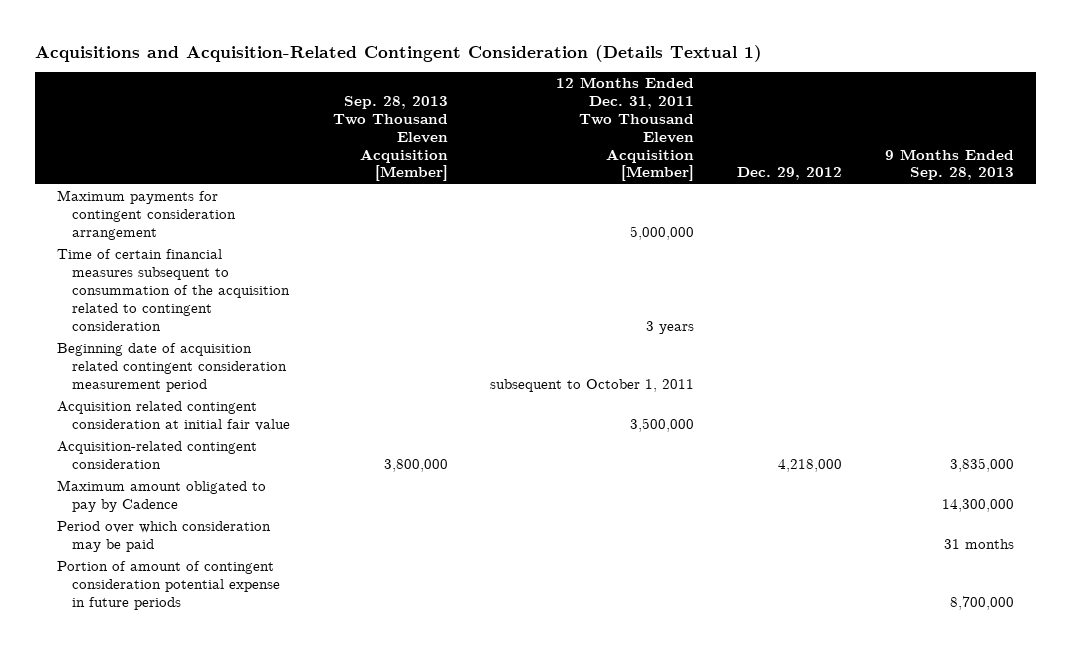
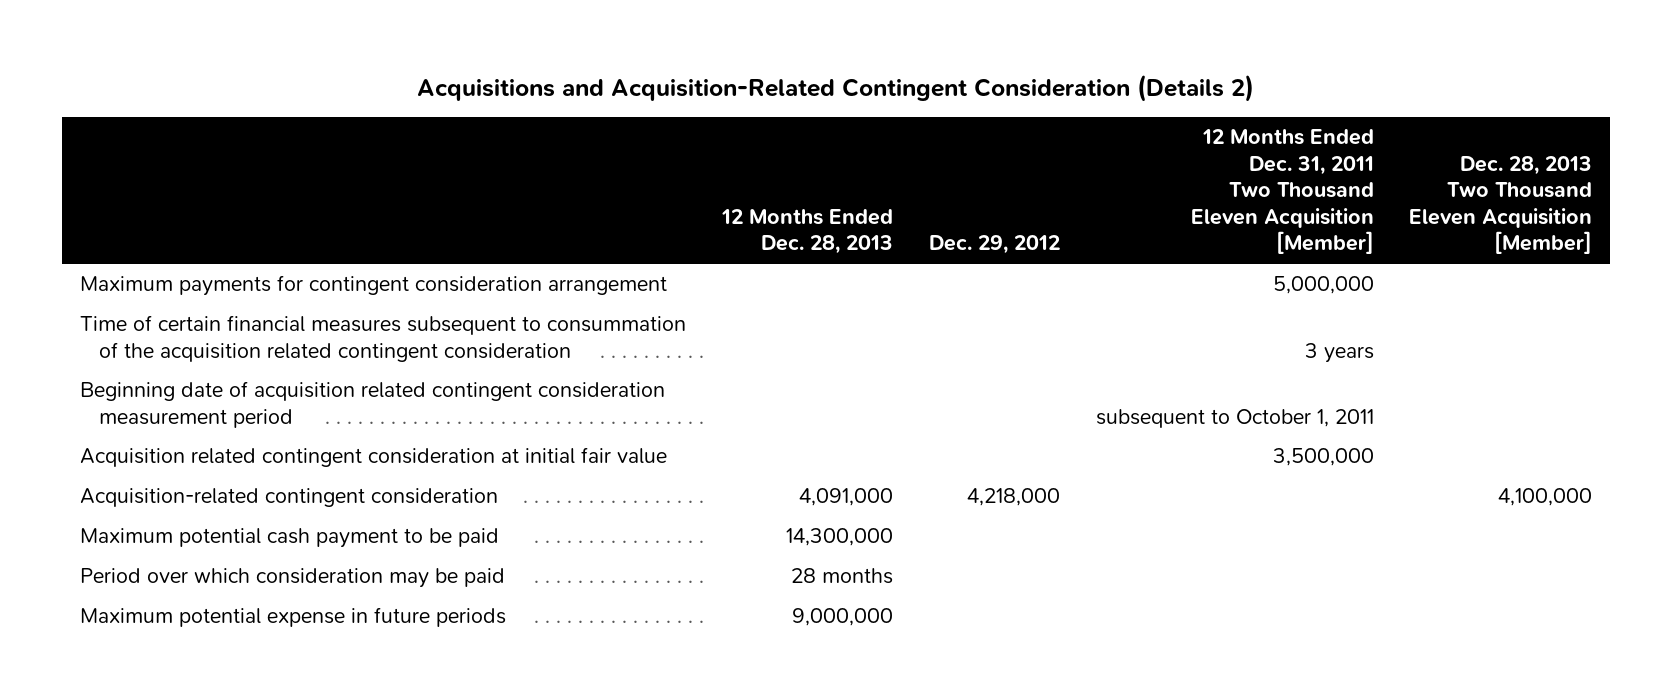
- Acquisitions and Acquisition-Related Contingent Consideration (Details Textual 1)
+ Acquisitions and Acquisition-Related Contingent Consideration (Details 2)
- | Sep. 28, 2013 Two Thousand Eleven Acquisition [Member] | 12 Months Ended Dec. 31, 2011 Two Thousand Eleven Acquisition [Member] | Dec. 29, 2012 | 9 Months Ended Sep. 28, 2013
+ | 12 Months Ended Dec. 28, 2013 | Dec. 29, 2012 | 12 Months Ended Dec. 31, 2011 Two Thousand Eleven Acquisition [Member] | Dec. 28, 2013 Two Thousand Eleven Acquisition [Member]
- Time of certain financial measures subsequent to consummation of the acquisition related to contingent consideration | | 3 years | |
+ Time of certain financial measures subsequent to consummation of the acquisition related contingent consideration | | | 3 years |
- Maximum amount obligated to pay by Cadence | | | | 14,300,000
+ Maximum potential cash payment to be paid | 14,300,000 | | |
- Portion of amount of contingent consideration potential expense in future periods | | | | 8,700,000
+ Maximum potential expense in future periods | 9,000,000 | | |

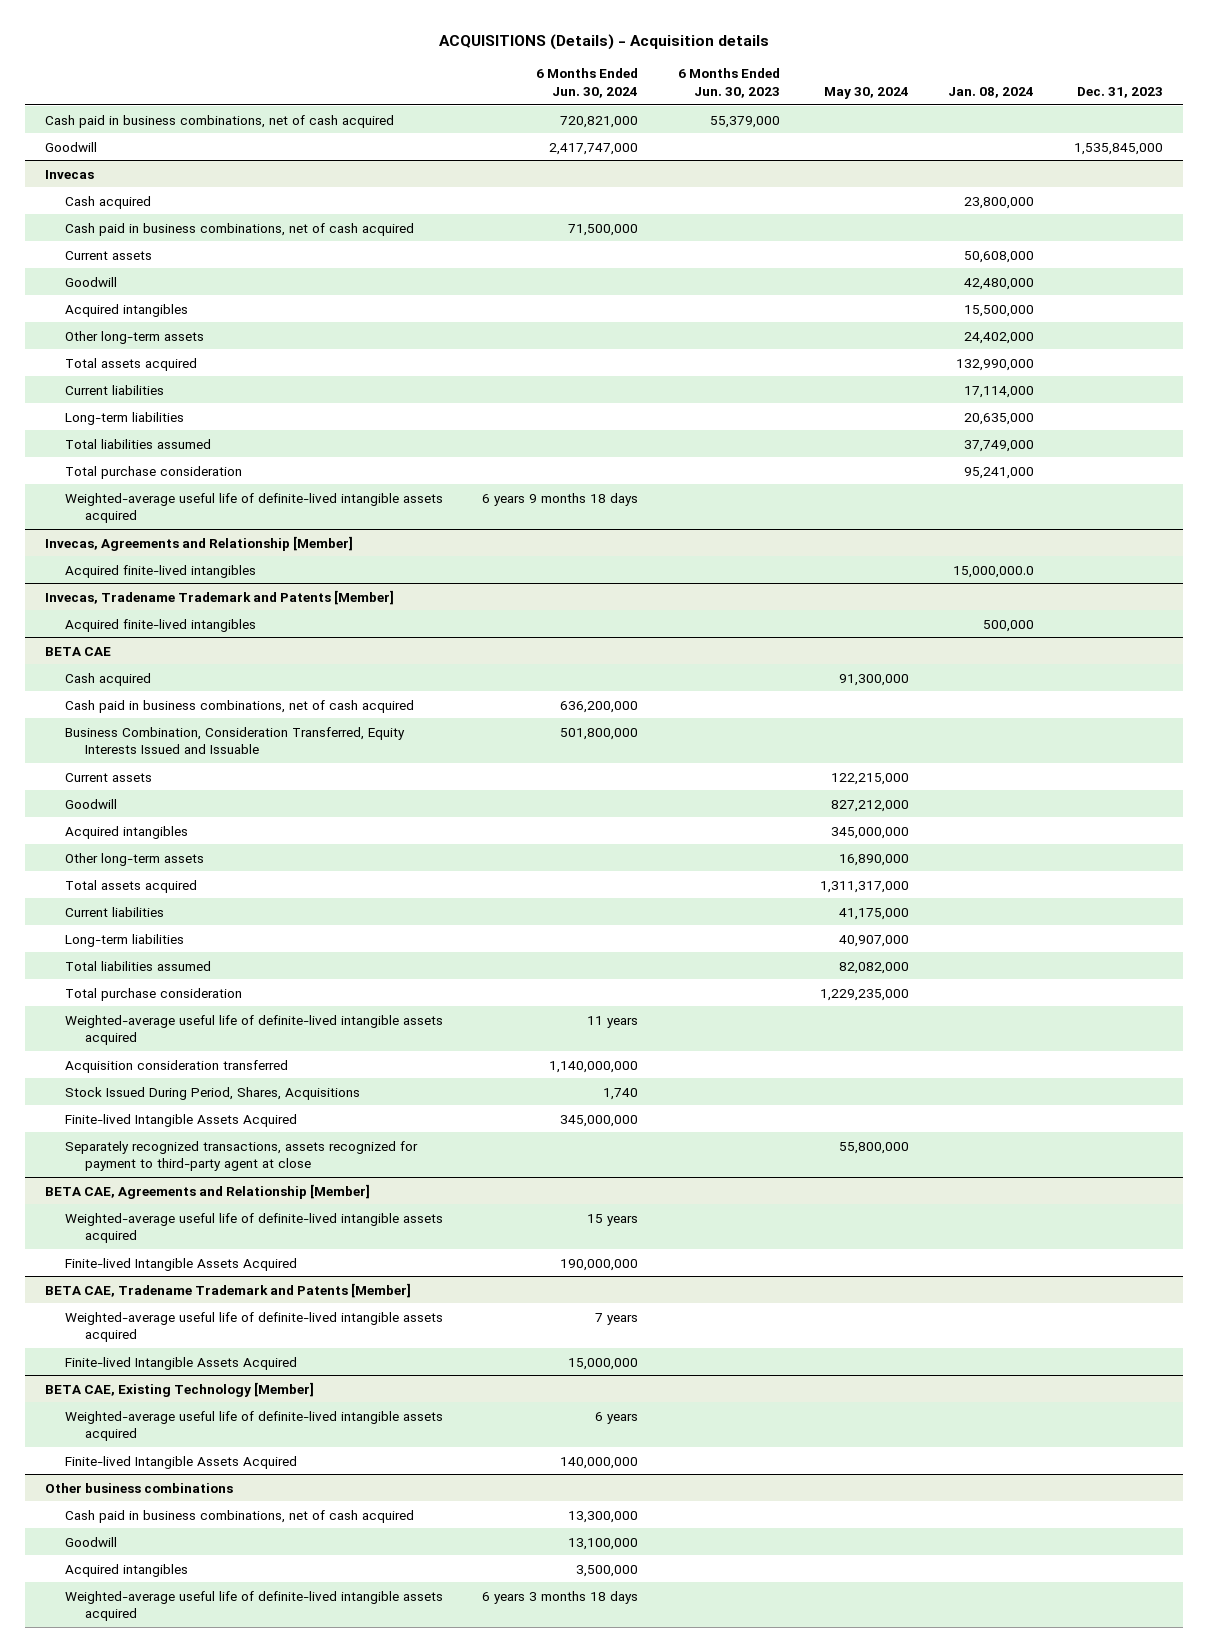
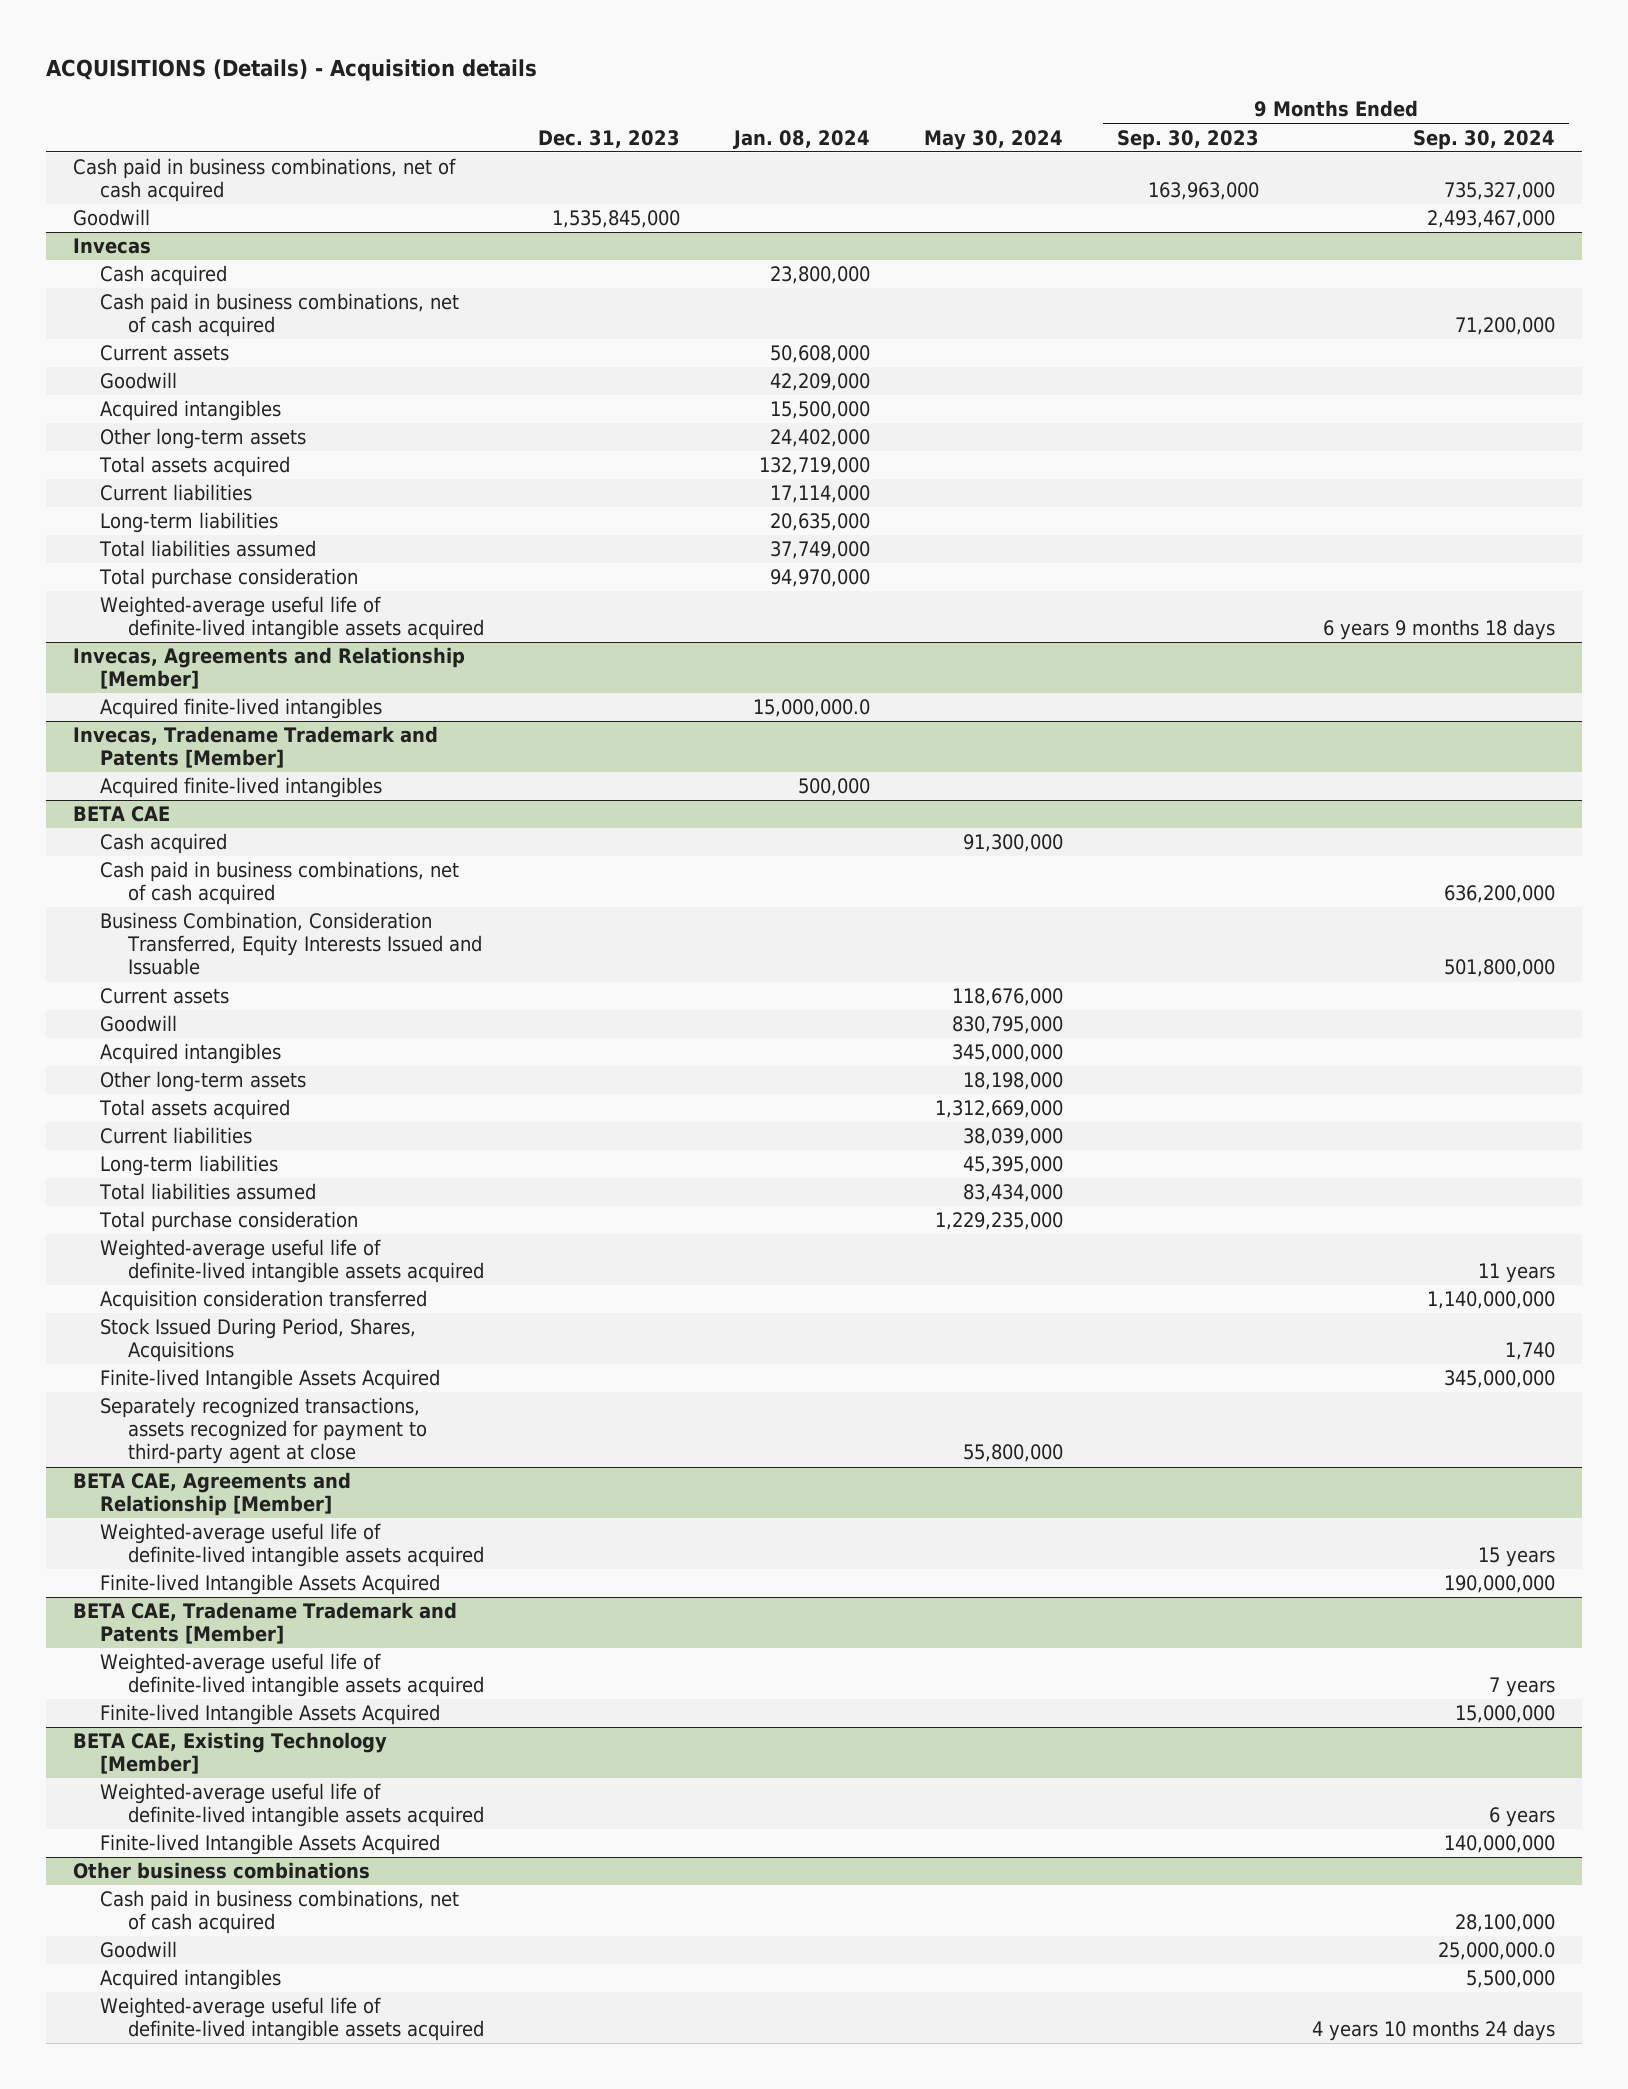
- | 6 Months Ended Jun. 30, 2024 | 6 Months Ended Jun. 30, 2023 | May 30, 2024 | Jan. 08, 2024 | Dec. 31, 2023
+ | Dec. 31, 2023 | Jan. 08, 2024 | May 30, 2024 | 9 Months Ended Sep. 30, 2023 | 9 Months Ended Sep. 30, 2024
@ Invecas
- Goodwill | | | | 42,480,000 |
+ Goodwill | | 42,209,000 | | |
- Total assets acquired | | | | 132,990,000 |
+ Total assets acquired | | 132,719,000 | | |
- Total purchase consideration | | | | 95,241,000 |
+ Total purchase consideration | | 94,970,000 | | |
@ BETA CAE
- Current assets | | | 122,215,000 | |
- Goodwill | | | 827,212,000 | |
+ Current assets | | | 118,676,000 | |
+ Goodwill | | | 830,795,000 | |
- Other long-term assets | | | 16,890,000 | |
- Total assets acquired | | | 1,311,317,000 | |
- Current liabilities | | | 41,175,000 | |
- Long-term liabilities | | | 40,907,000 | |
- Total liabilities assumed | | | 82,082,000 | |
+ Other long-term assets | | | 18,198,000 | |
+ Total assets acquired | | | 1,312,669,000 | |
+ Current liabilities | | | 38,039,000 | |
+ Long-term liabilities | | | 45,395,000 | |
+ Total liabilities assumed | | | 83,434,000 | |

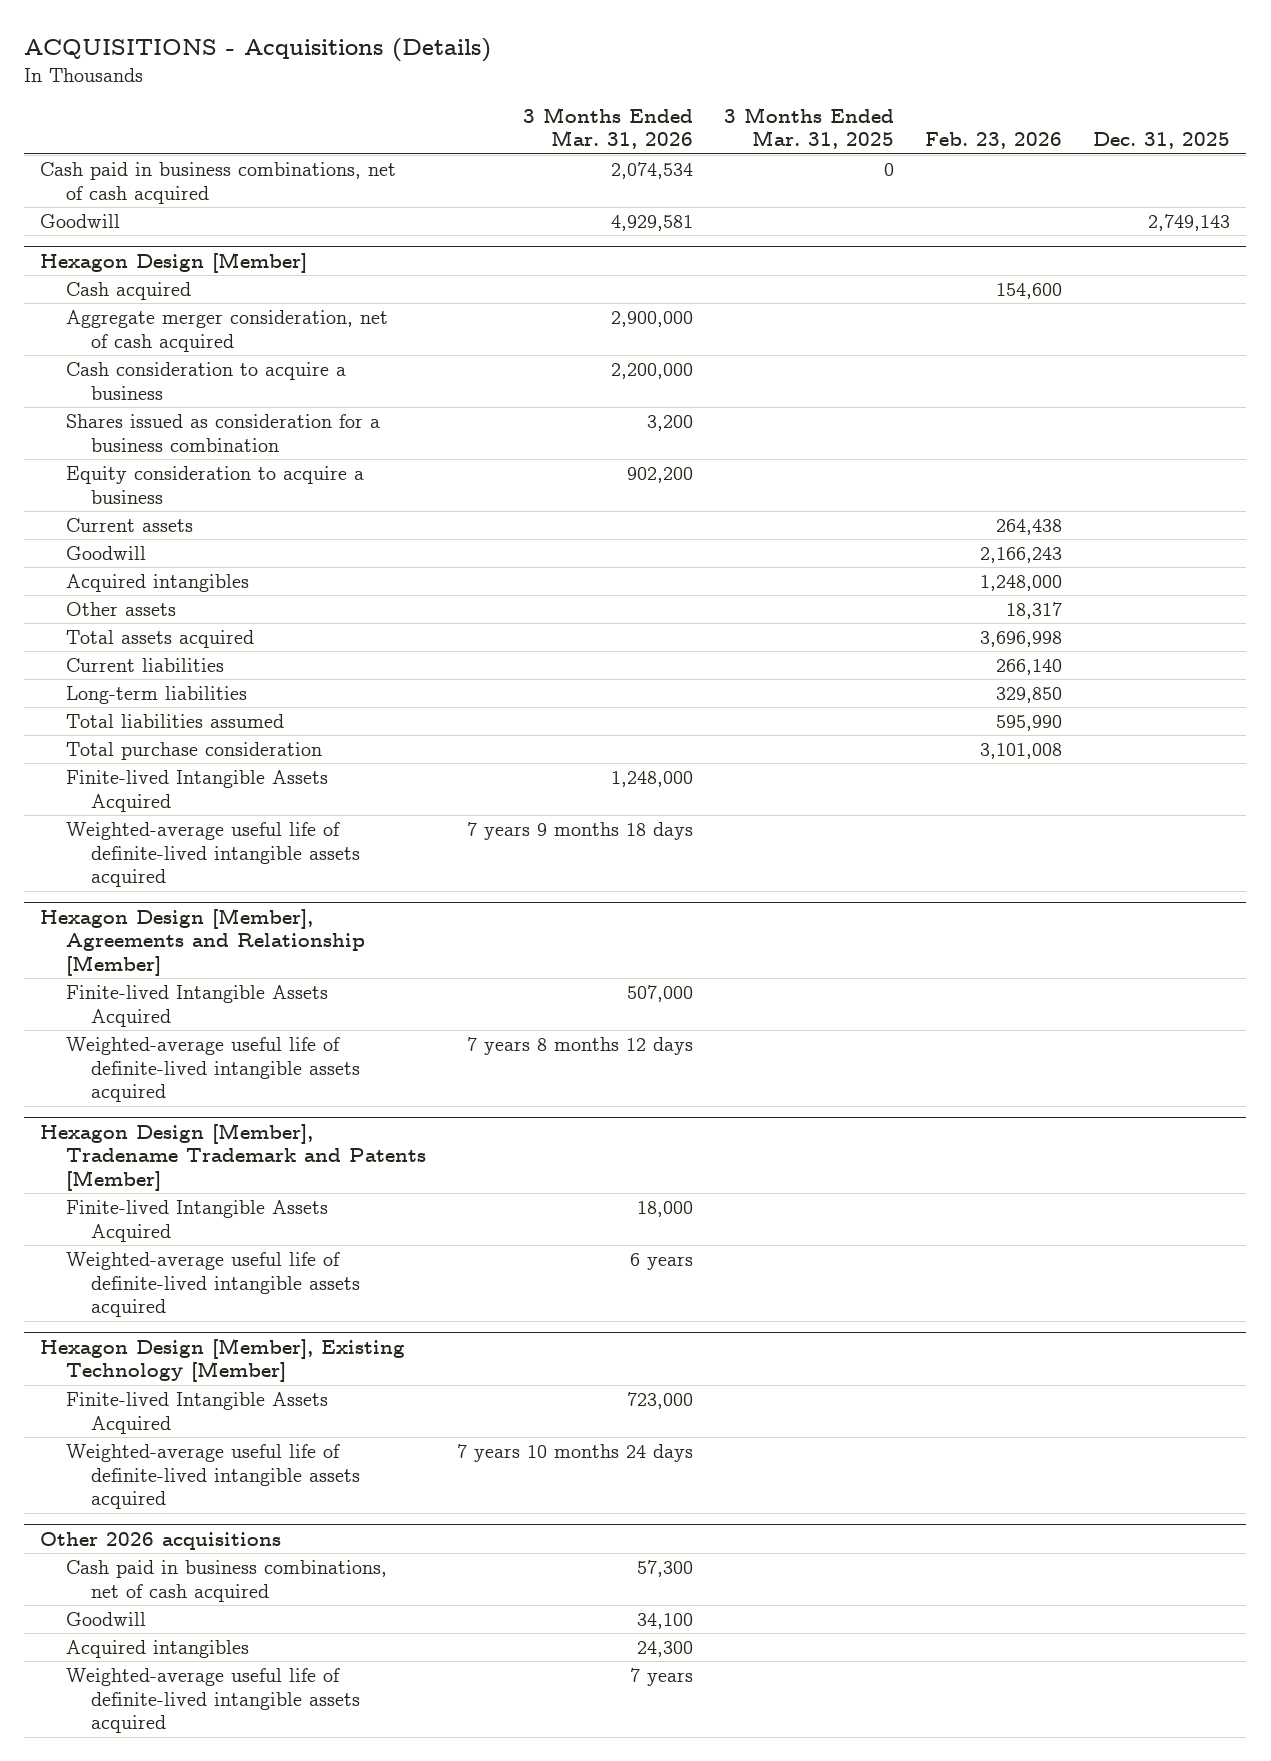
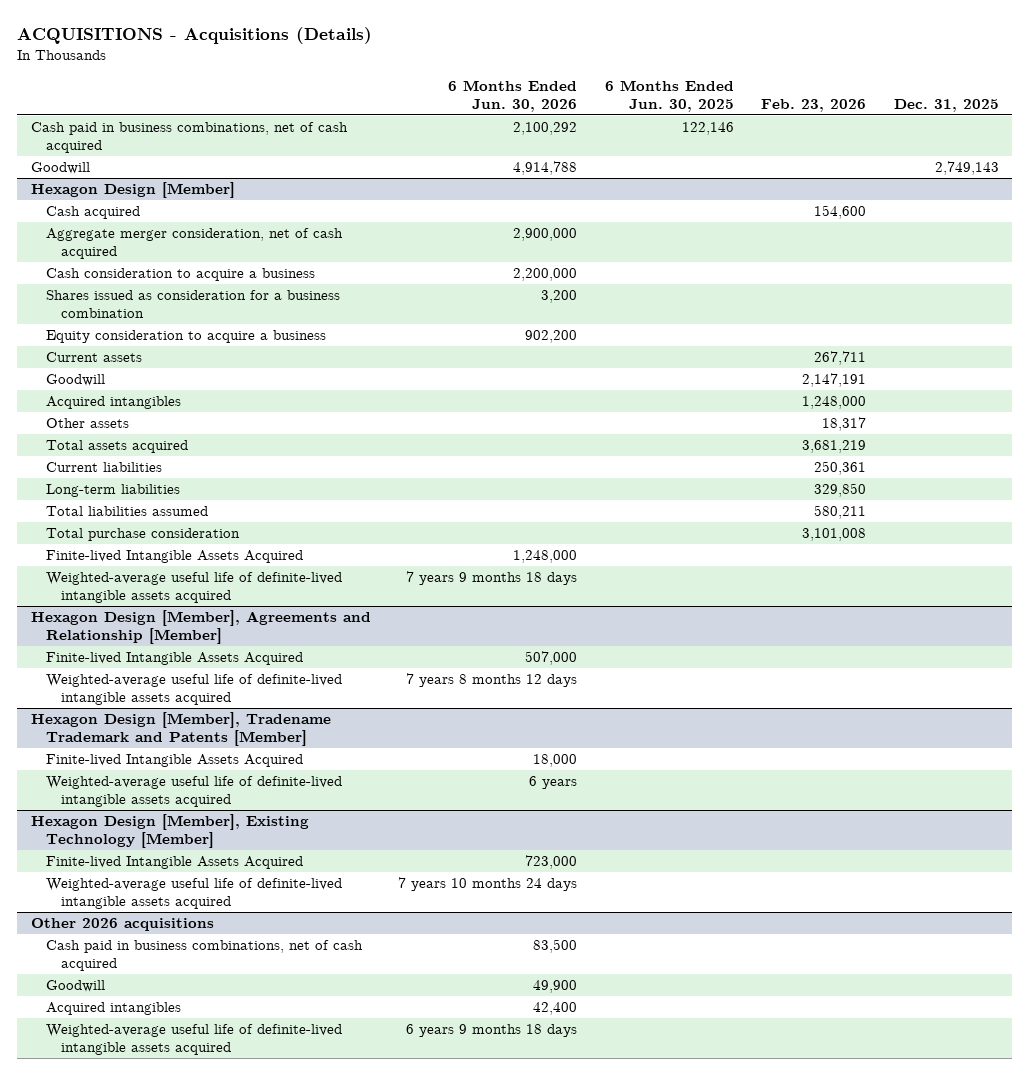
- | 3 Months Ended Mar. 31, 2026 | 3 Months Ended Mar. 31, 2025 | Feb. 23, 2026 | Dec. 31, 2025
+ | 6 Months Ended Jun. 30, 2026 | 6 Months Ended Jun. 30, 2025 | Feb. 23, 2026 | Dec. 31, 2025
@ Hexagon Design [Member]
- Current assets | | | 264,438 |
- Goodwill | | | 2,166,243 |
+ Current assets | | | 267,711 |
+ Goodwill | | | 2,147,191 |
- Total assets acquired | | | 3,696,998 |
- Current liabilities | | | 266,140 |
+ Total assets acquired | | | 3,681,219 |
+ Current liabilities | | | 250,361 |
- Total liabilities assumed | | | 595,990 |
+ Total liabilities assumed | | | 580,211 |

